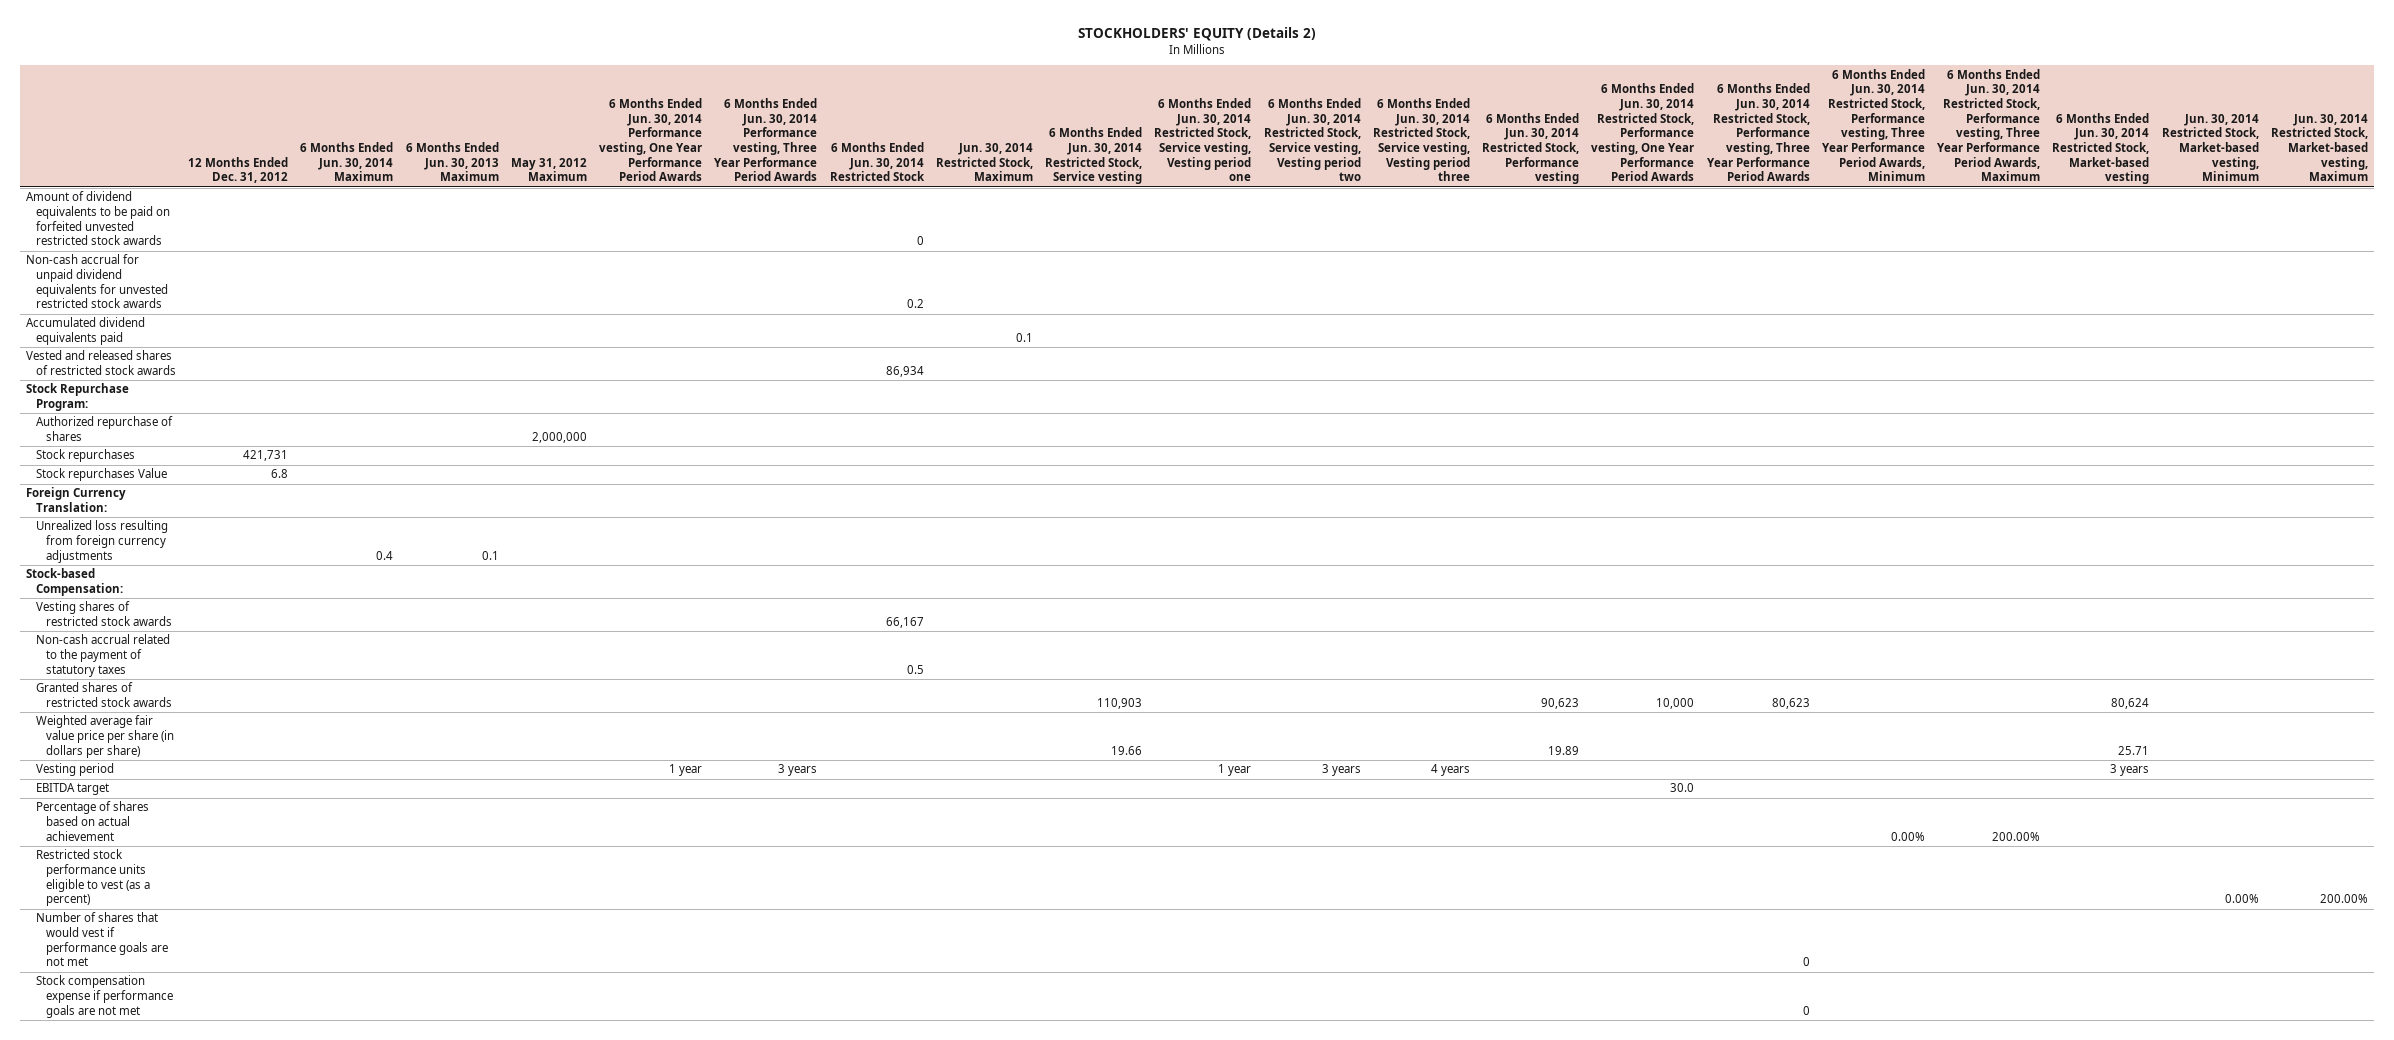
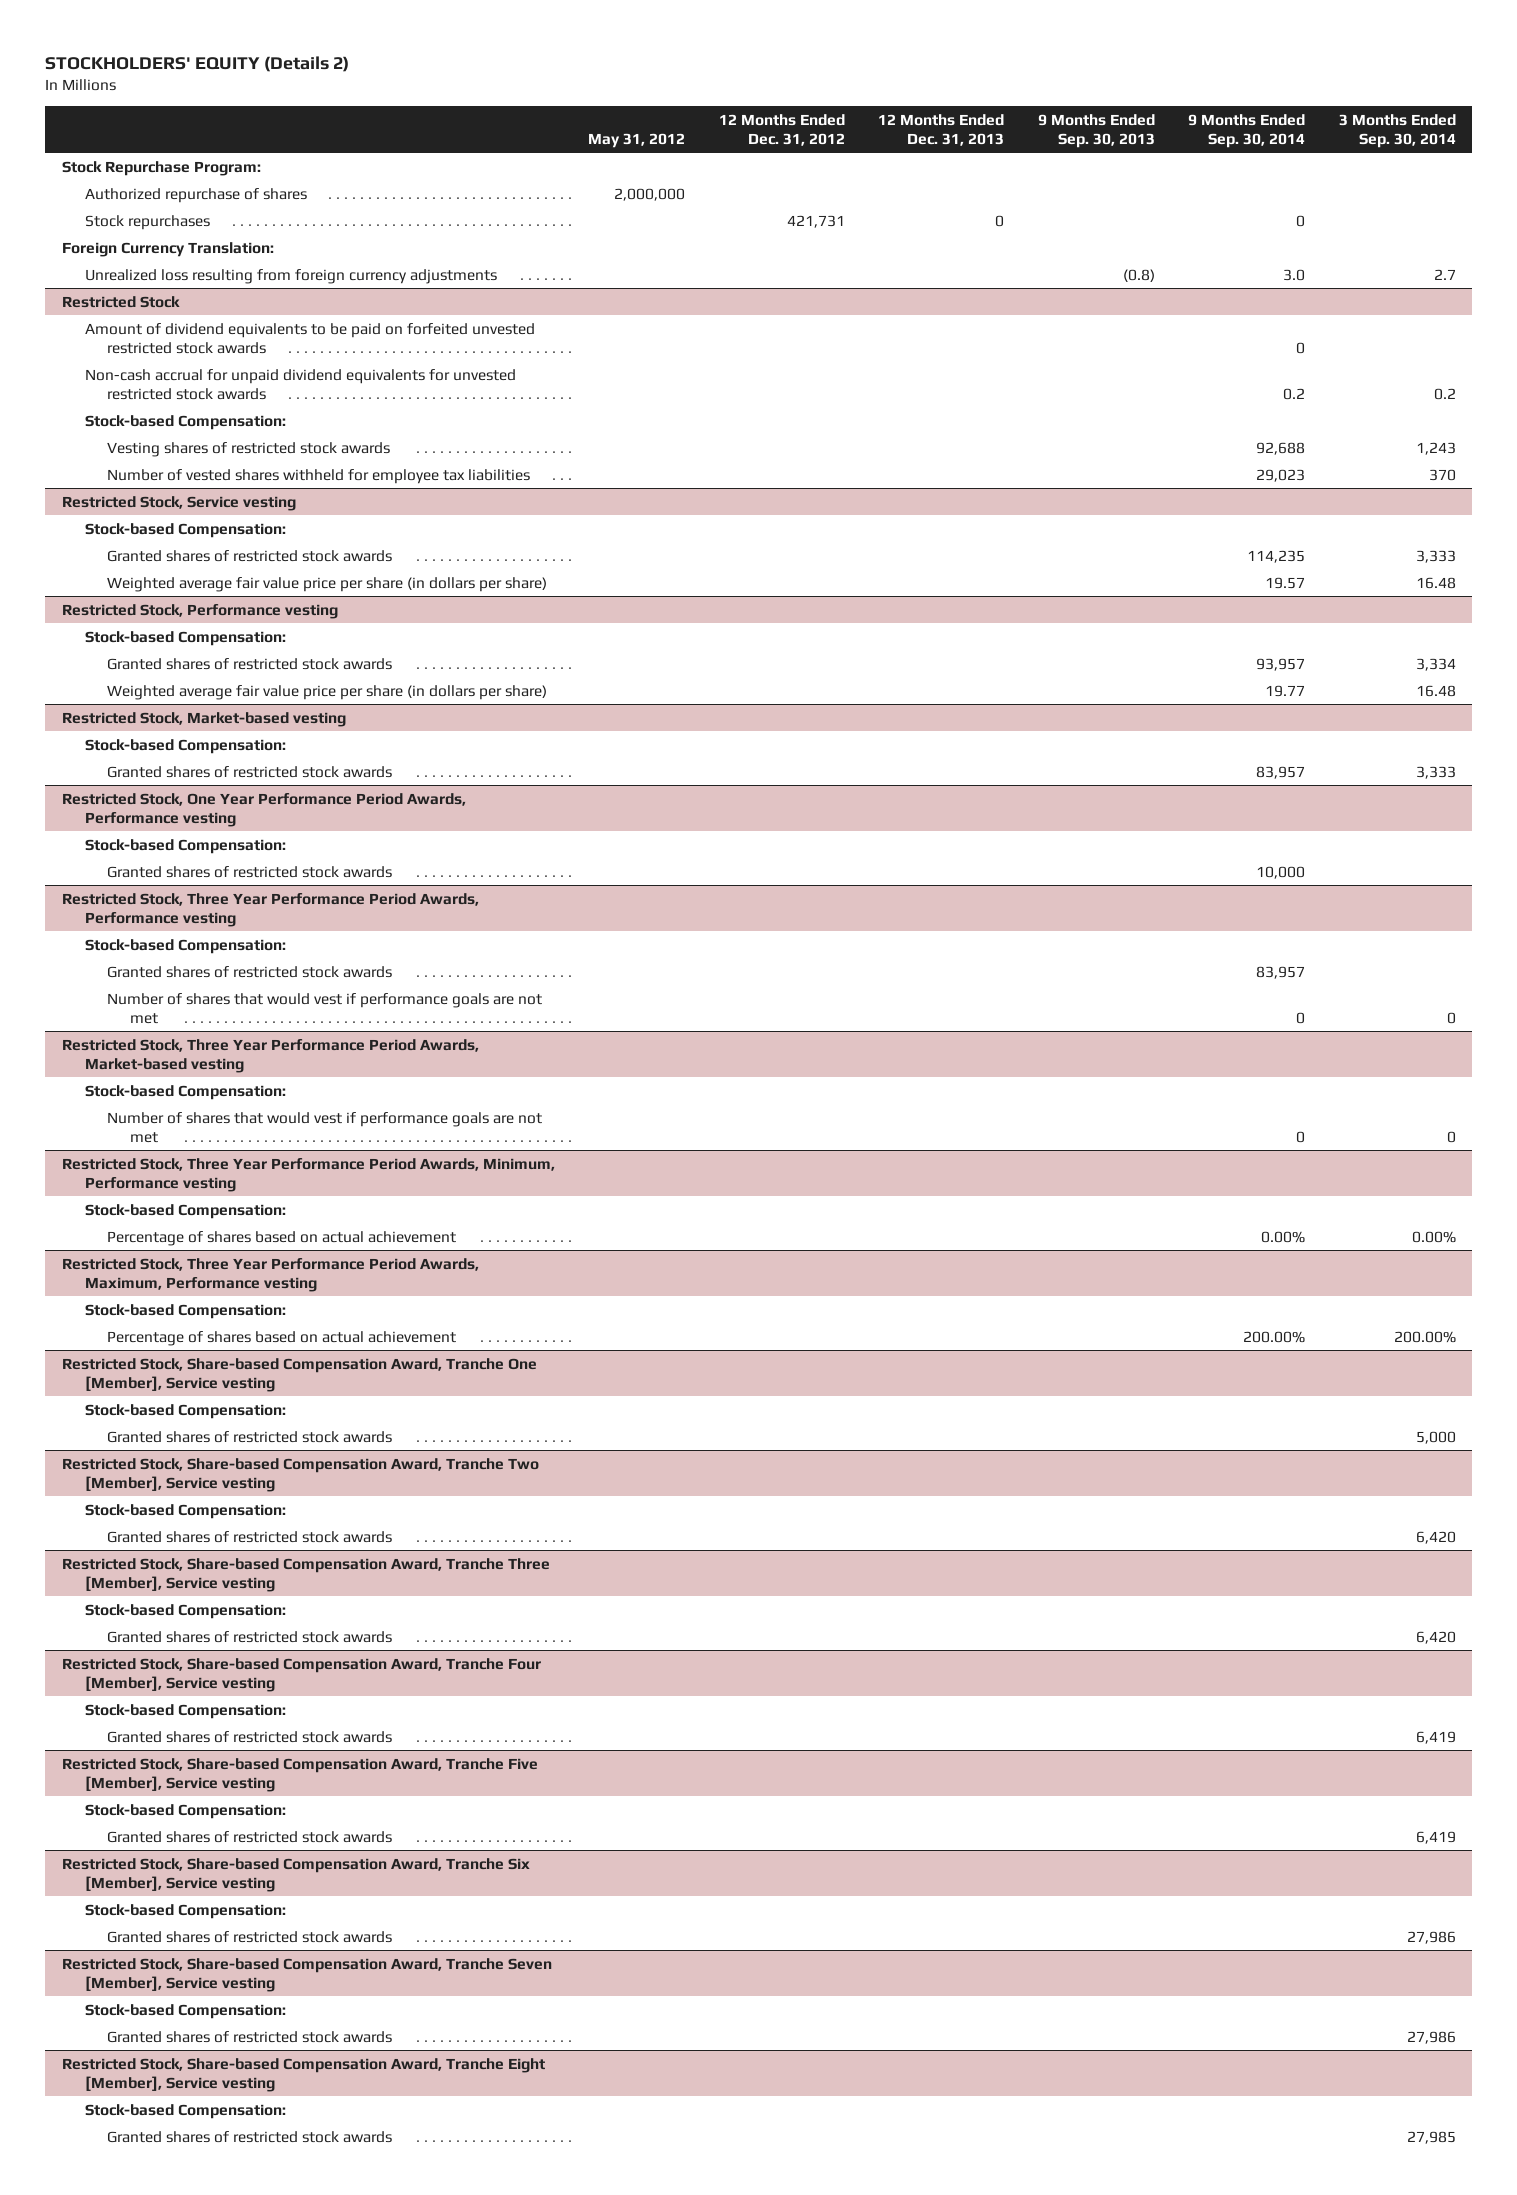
- | 12 Months Ended Dec. 31, 2012 | 6 Months Ended Jun. 30, 2014 Maximum | 6 Months Ended Jun. 30, 2013 Maximum | May 31, 2012 Maximum | 6 Months Ended Jun. 30, 2014 Performance vesting, One Year Performance Period Awards | 6 Months Ended Jun. 30, 2014 Performance vesting, Three Year Performance Period Awards | 6 Months Ended Jun. 30, 2014 Restricted Stock | Jun. 30, 2014 Restricted Stock, Maximum | 6 Months Ended Jun. 30, 2014 Restricted Stock, Service vesting | 6 Months Ended Jun. 30, 2014 Restricted Stock, Service vesting, Vesting period one | 6 Months Ended Jun. 30, 2014 Restricted Stock, Service vesting, Vesting period two | 6 Months Ended Jun. 30, 2014 Restricted Stock, Service vesting, Vesting period three | 6 Months Ended Jun. 30, 2014 Restricted Stock, Performance vesting | 6 Months Ended Jun. 30, 2014 Restricted Stock, Performance vesting, One Year Performance Period Awards | 6 Months Ended Jun. 30, 2014 Restricted Stock, Performance vesting, Three Year Performance Period Awards | 6 Months Ended Jun. 30, 2014 Restricted Stock, Performance vesting, Three Year Performance Period Awards, Minimum | 6 Months Ended Jun. 30, 2014 Restricted Stock, Performance vesting, Three Year Performance Period Awards, Maximum | 6 Months Ended Jun. 30, 2014 Restricted Stock, Market-based vesting | Jun. 30, 2014 Restricted Stock, Market-based vesting, Minimum | Jun. 30, 2014 Restricted Stock, Market-based vesting, Maximum
+ | May 31, 2012 | 12 Months Ended Dec. 31, 2012 | 12 Months Ended Dec. 31, 2013 | 9 Months Ended Sep. 30, 2013 | 9 Months Ended Sep. 30, 2014 | 3 Months Ended Sep. 30, 2014
- Amount of dividend equivalents to be paid on forfeited unvested restricted stock awards | | | | | | | 0 | | | | | | | | | | | | |
- Non-cash accrual for unpaid dividend equivalents for unvested restricted stock awards | | | | | | | 0.2 | | | | | | | | | | | | |
- Accumulated dividend equivalents paid | | | | | | | | 0.1 | | | | | | | | | | | |
- Vested and released shares of restricted stock awards | | | | | | | 86,934 | | | | | | | | | | | | |
- Stock repurchases Value | 6.8 | | | | | | | | | | | | | | | | | | |
- Stock-based Compensation:
- Vesting shares of restricted stock awards | | | | | | | 66,167 | | | | | | | | | | | | |
- Non-cash accrual related to the payment of statutory taxes | | | | | | | 0.5 | | | | | | | | | | | | |
- Granted shares of restricted stock awards | | | | | | | | | 110,903 | | | | 90,623 | 10,000 | 80,623 | | | 80,624 | |
- Weighted average fair value price per share (in dollars per share) | | | | | | | | | 19.66 | | | | 19.89 | | | | | 25.71 | |
- Vesting period | | | | | 1 year | 3 years | | | | 1 year | 3 years | 4 years | | | | | | 3 years | |
- EBITDA target | | | | | | | | | | | | | | 30.0 | | | | | |
- Percentage of shares based on actual achievement | | | | | | | | | | | | | | | | 0.00% | 200.00% | | |
- Restricted stock performance units eligible to vest (as a percent) | | | | | | | | | | | | | | | | | | | 0.00% | 200.00%
- Number of shares that would vest if performance goals are not met | | | | | | | | | | | | | | | 0 | | | | |
- Stock compensation expense if performance goals are not met | | | | | | | | | | | | | | | 0 | | | | |
+ Restricted Stock
+ Amount of dividend equivalents to be paid on forfeited unvested restricted stock awards | | | | | 0 |
+ Non-cash accrual for unpaid dividend equivalents for unvested restricted stock awards | | | | | 0.2 | 0.2
+ Stock-based Compensation:
+ Vesting shares of restricted stock awards | | | | | 92,688 | 1,243
+ Number of vested shares withheld for employee tax liabilities | | | | | 29,023 | 370
+ Restricted Stock, Service vesting
+ Stock-based Compensation:
+ Granted shares of restricted stock awards | | | | | 114,235 | 3,333
+ Weighted average fair value price per share (in dollars per share) | | | | | 19.57 | 16.48
+ Restricted Stock, Performance vesting
+ Stock-based Compensation:
+ Granted shares of restricted stock awards | | | | | 93,957 | 3,334
+ Weighted average fair value price per share (in dollars per share) | | | | | 19.77 | 16.48
+ Restricted Stock, Market-based vesting
+ Stock-based Compensation:
+ Granted shares of restricted stock awards | | | | | 83,957 | 3,333
+ Restricted Stock, One Year Performance Period Awards, Performance vesting
+ Stock-based Compensation:
+ Granted shares of restricted stock awards | | | | | 10,000 |
+ Restricted Stock, Three Year Performance Period Awards, Performance vesting
+ Stock-based Compensation:
+ Granted shares of restricted stock awards | | | | | 83,957 |
+ Number of shares that would vest if performance goals are not met | | | | | 0 | 0
+ Restricted Stock, Three Year Performance Period Awards, Market-based vesting
+ Stock-based Compensation:
+ Number of shares that would vest if performance goals are not met | | | | | 0 | 0
+ Restricted Stock, Three Year Performance Period Awards, Minimum, Performance vesting
+ Stock-based Compensation:
+ Percentage of shares based on actual achievement | | | | | 0.00% | 0.00%
+ Restricted Stock, Three Year Performance Period Awards, Maximum, Performance vesting
+ Stock-based Compensation:
+ Percentage of shares based on actual achievement | | | | | 200.00% | 200.00%
+ Restricted Stock, Share-based Compensation Award, Tranche One [Member], Service vesting
+ Stock-based Compensation:
+ Granted shares of restricted stock awards | | | | | | 5,000
+ Restricted Stock, Share-based Compensation Award, Tranche Two [Member], Service vesting
+ Stock-based Compensation:
+ Granted shares of restricted stock awards | | | | | | 6,420
+ Restricted Stock, Share-based Compensation Award, Tranche Three [Member], Service vesting
+ Stock-based Compensation:
+ Granted shares of restricted stock awards | | | | | | 6,420
+ Restricted Stock, Share-based Compensation Award, Tranche Four [Member], Service vesting
+ Stock-based Compensation:
+ Granted shares of restricted stock awards | | | | | | 6,419
+ Restricted Stock, Share-based Compensation Award, Tranche Five [Member], Service vesting
+ Stock-based Compensation:
+ Granted shares of restricted stock awards | | | | | | 6,419
+ Restricted Stock, Share-based Compensation Award, Tranche Six [Member], Service vesting
+ Stock-based Compensation:
+ Granted shares of restricted stock awards | | | | | | 27,986
+ Restricted Stock, Share-based Compensation Award, Tranche Seven [Member], Service vesting
+ Stock-based Compensation:
+ Granted shares of restricted stock awards | | | | | | 27,986
+ Restricted Stock, Share-based Compensation Award, Tranche Eight [Member], Service vesting
+ Stock-based Compensation:
+ Granted shares of restricted stock awards | | | | | | 27,985

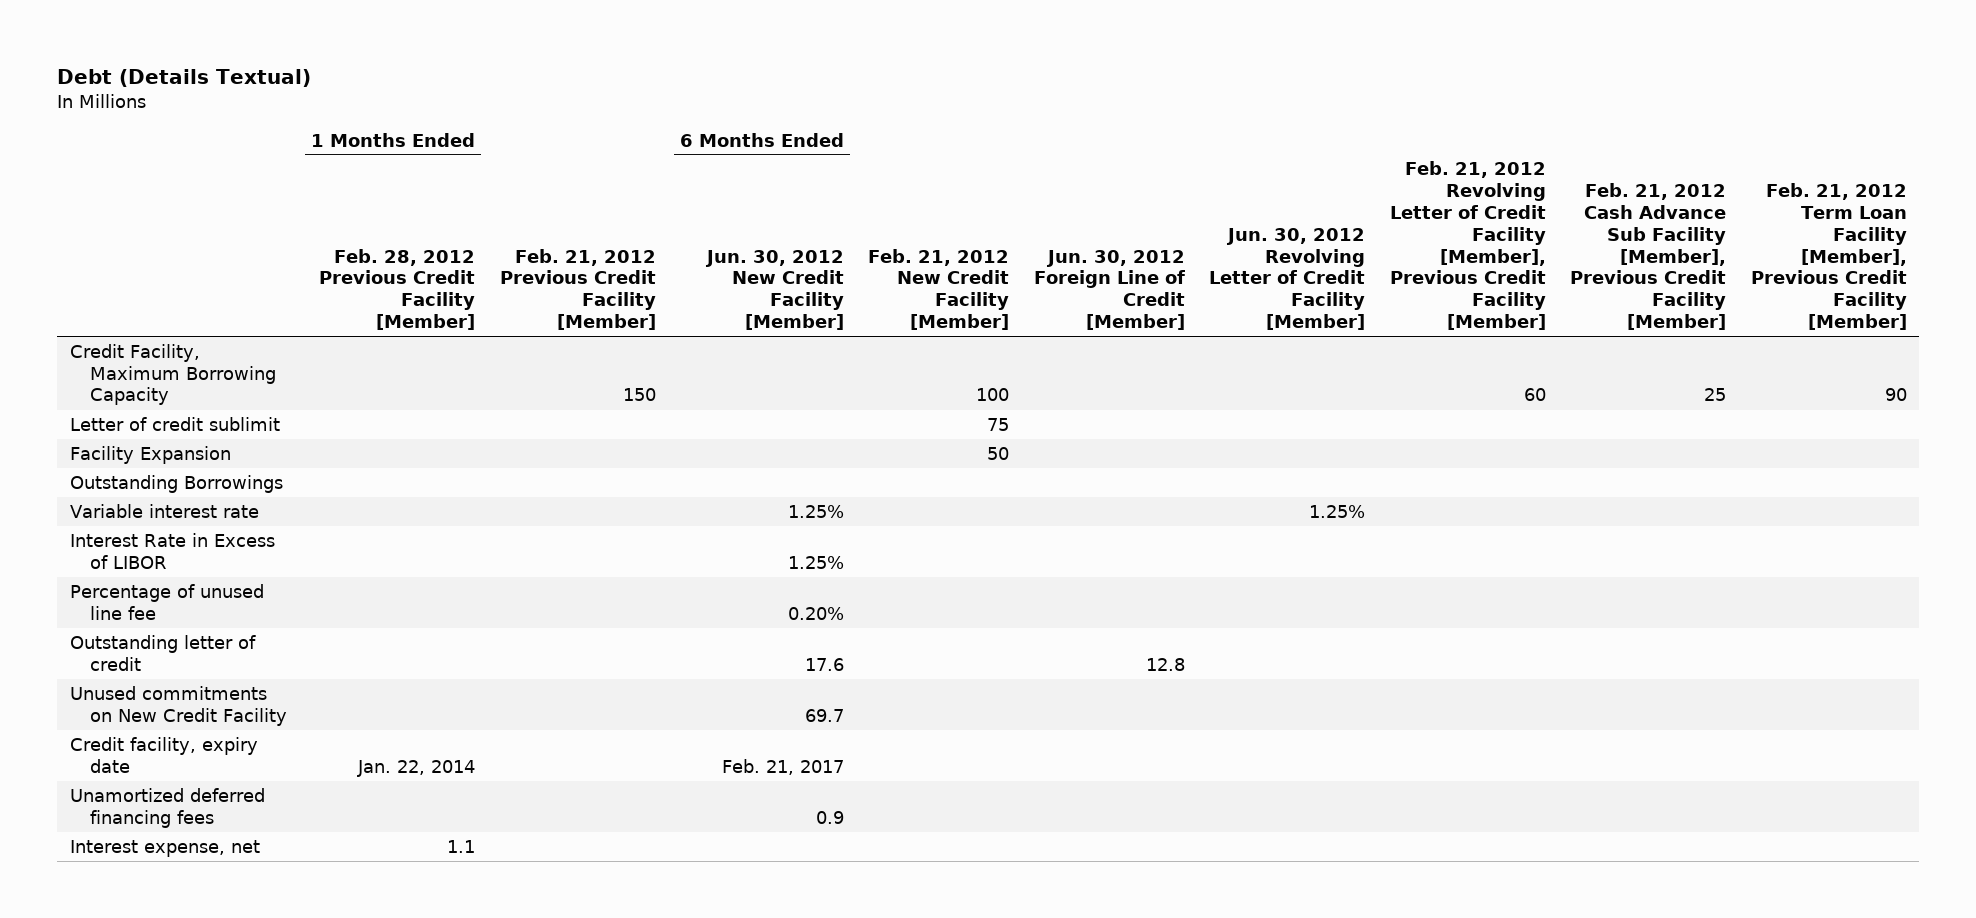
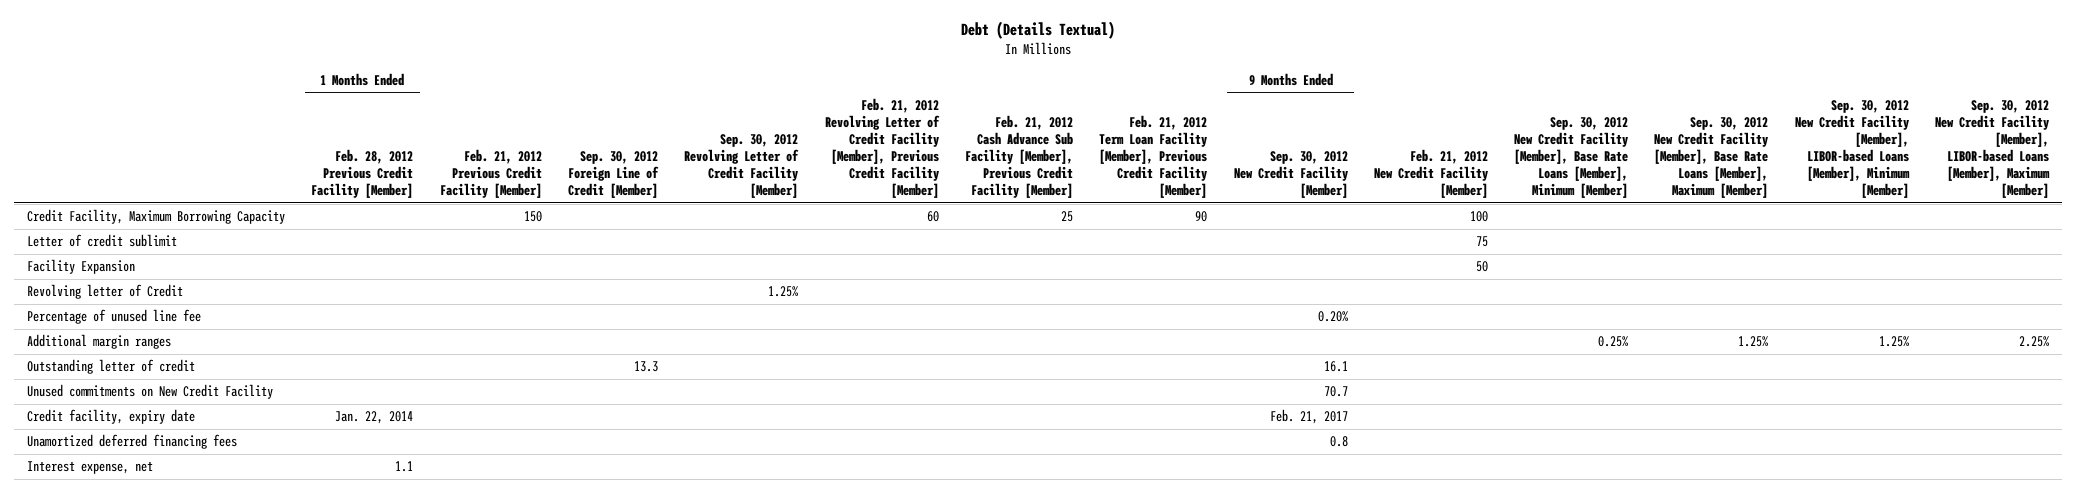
- | 1 Months Ended Feb. 28, 2012 Previous Credit Facility [Member] | Feb. 21, 2012 Previous Credit Facility [Member] | 6 Months Ended Jun. 30, 2012 New Credit Facility [Member] | Feb. 21, 2012 New Credit Facility [Member] | Jun. 30, 2012 Foreign Line of Credit [Member] | Jun. 30, 2012 Revolving Letter of Credit Facility [Member] | Feb. 21, 2012 Revolving Letter of Credit Facility [Member], Previous Credit Facility [Member] | Feb. 21, 2012 Cash Advance Sub Facility [Member], Previous Credit Facility [Member] | Feb. 21, 2012 Term Loan Facility [Member], Previous Credit Facility [Member]
+ | 1 Months Ended Feb. 28, 2012 Previous Credit Facility [Member] | Feb. 21, 2012 Previous Credit Facility [Member] | Sep. 30, 2012 Foreign Line of Credit [Member] | Sep. 30, 2012 Revolving Letter of Credit Facility [Member] | Feb. 21, 2012 Revolving Letter of Credit Facility [Member], Previous Credit Facility [Member] | Feb. 21, 2012 Cash Advance Sub Facility [Member], Previous Credit Facility [Member] | Feb. 21, 2012 Term Loan Facility [Member], Previous Credit Facility [Member] | 9 Months Ended Sep. 30, 2012 New Credit Facility [Member] | Feb. 21, 2012 New Credit Facility [Member] | Sep. 30, 2012 New Credit Facility [Member], Base Rate Loans [Member], Minimum [Member] | Sep. 30, 2012 New Credit Facility [Member], Base Rate Loans [Member], Maximum [Member] | Sep. 30, 2012 New Credit Facility [Member], LIBOR-based Loans [Member], Minimum [Member] | Sep. 30, 2012 New Credit Facility [Member], LIBOR-based Loans [Member], Maximum [Member]
- Outstanding Borrowings
- Variable interest rate | | | 1.25% | | | 1.25% | | |
- Interest Rate in Excess of LIBOR | | | 1.25% | | | | | |
+ Revolving letter of Credit | | | | 1.25% | | | | | | | | |
+ Additional margin ranges | | | | | | | | | | 0.25% | 1.25% | 1.25% | 2.25%

